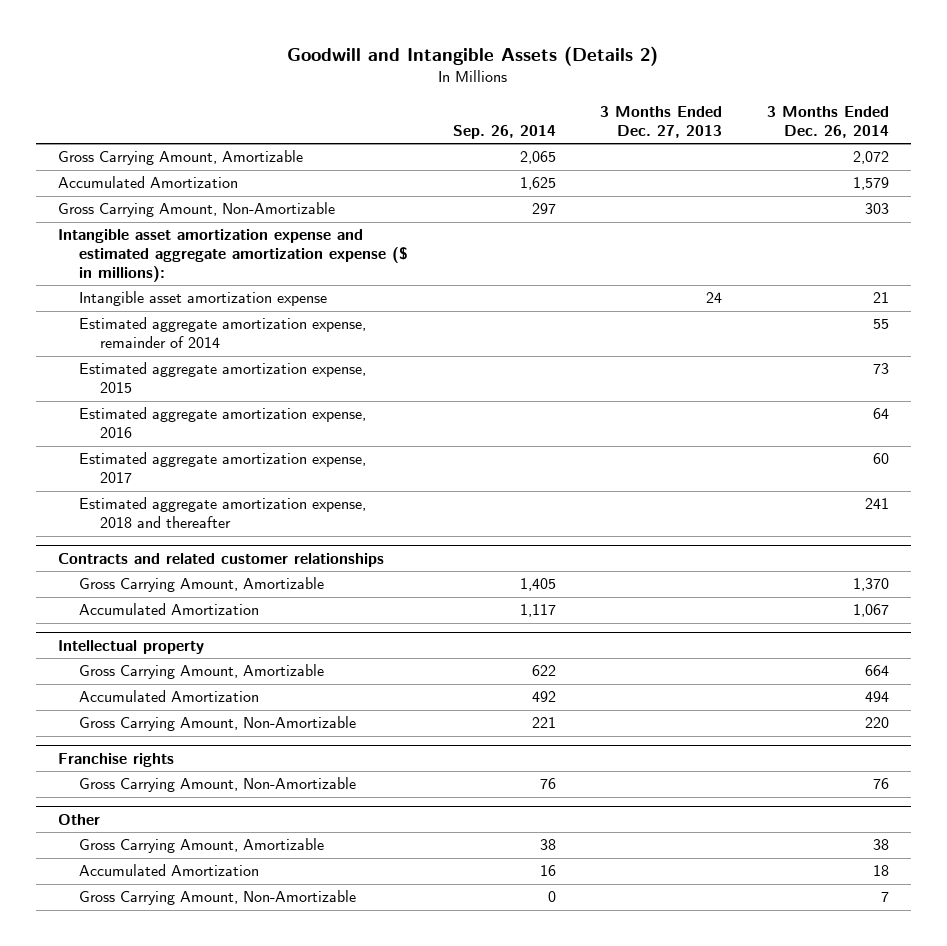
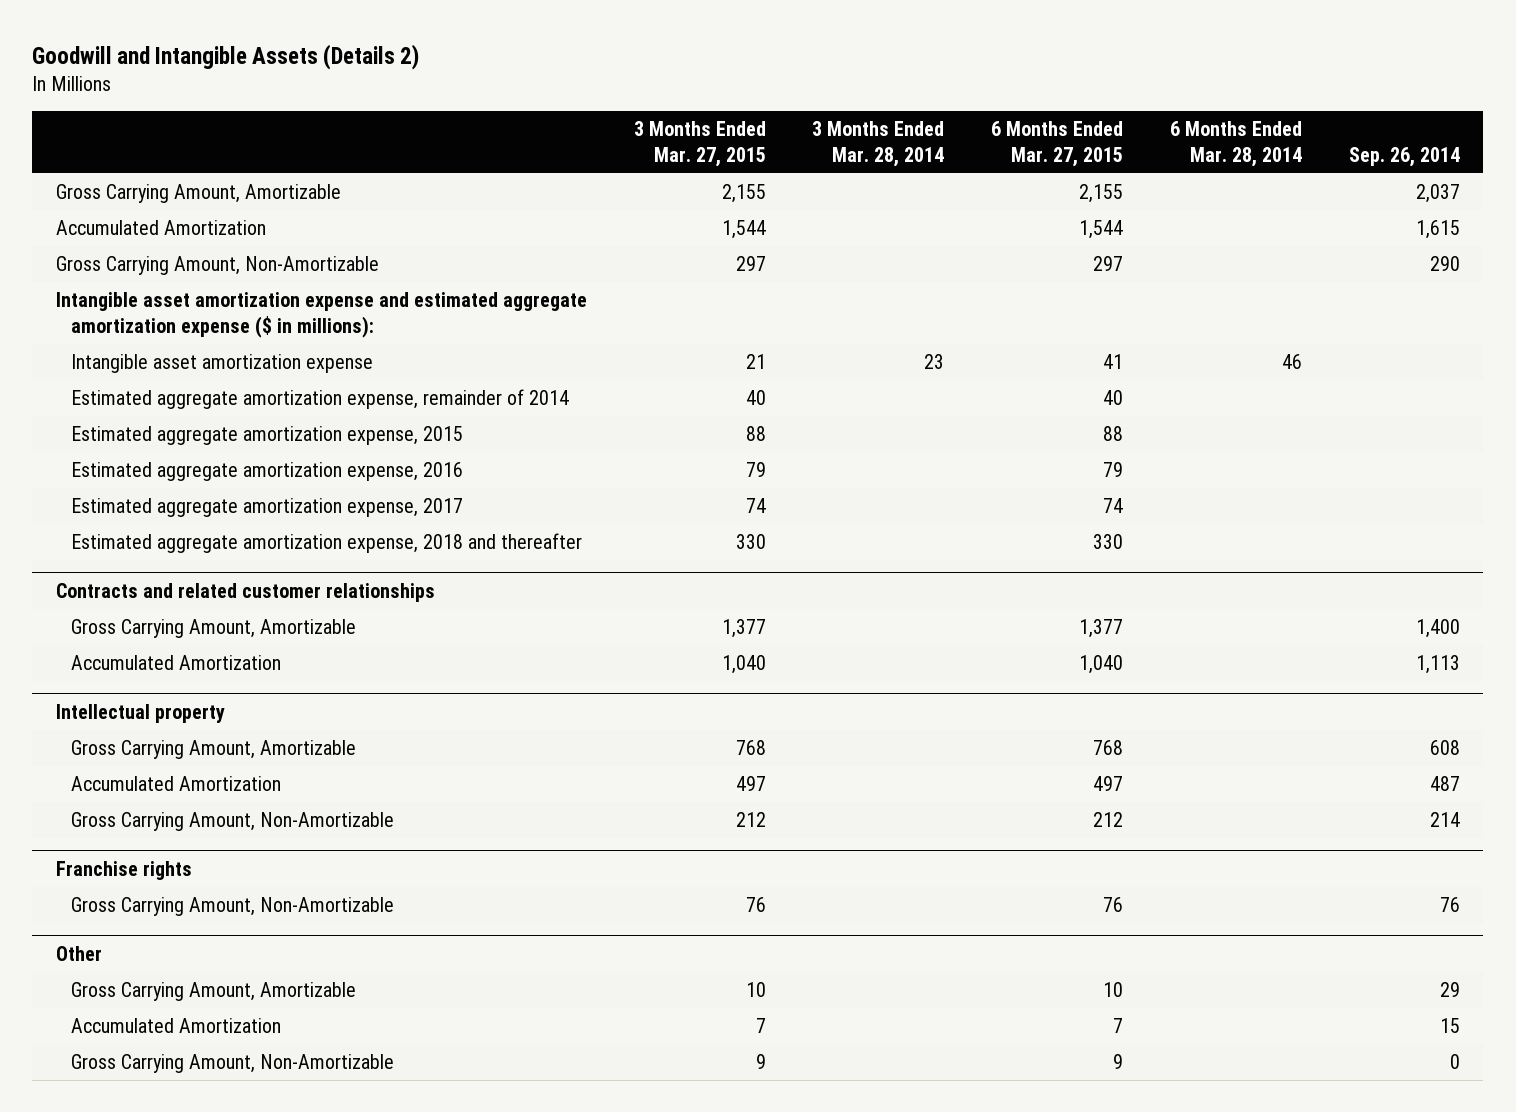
- | Sep. 26, 2014 | 3 Months Ended Dec. 27, 2013 | 3 Months Ended Dec. 26, 2014
+ | 3 Months Ended Mar. 27, 2015 | 3 Months Ended Mar. 28, 2014 | 6 Months Ended Mar. 27, 2015 | 6 Months Ended Mar. 28, 2014 | Sep. 26, 2014
- Gross Carrying Amount, Amortizable | 2,065 | | 2,072
- Accumulated Amortization | 1,625 | | 1,579
- Gross Carrying Amount, Non-Amortizable | 297 | | 303
+ Gross Carrying Amount, Amortizable | 2,155 | | 2,155 | | 2,037
+ Accumulated Amortization | 1,544 | | 1,544 | | 1,615
+ Gross Carrying Amount, Non-Amortizable | 297 | | 297 | | 290
@ Contracts and related customer relationships
- Gross Carrying Amount, Amortizable | 1,405 | | 1,370
- Accumulated Amortization | 1,117 | | 1,067
+ Gross Carrying Amount, Amortizable | 1,377 | | 1,377 | | 1,400
+ Accumulated Amortization | 1,040 | | 1,040 | | 1,113
@ Intellectual property
- Gross Carrying Amount, Amortizable | 622 | | 664
- Accumulated Amortization | 492 | | 494
- Gross Carrying Amount, Non-Amortizable | 221 | | 220
+ Gross Carrying Amount, Amortizable | 768 | | 768 | | 608
+ Accumulated Amortization | 497 | | 497 | | 487
+ Gross Carrying Amount, Non-Amortizable | 212 | | 212 | | 214
@ Other
- Gross Carrying Amount, Amortizable | 38 | | 38
- Accumulated Amortization | 16 | | 18
+ Gross Carrying Amount, Amortizable | 10 | | 10 | | 29
+ Accumulated Amortization | 7 | | 7 | | 15

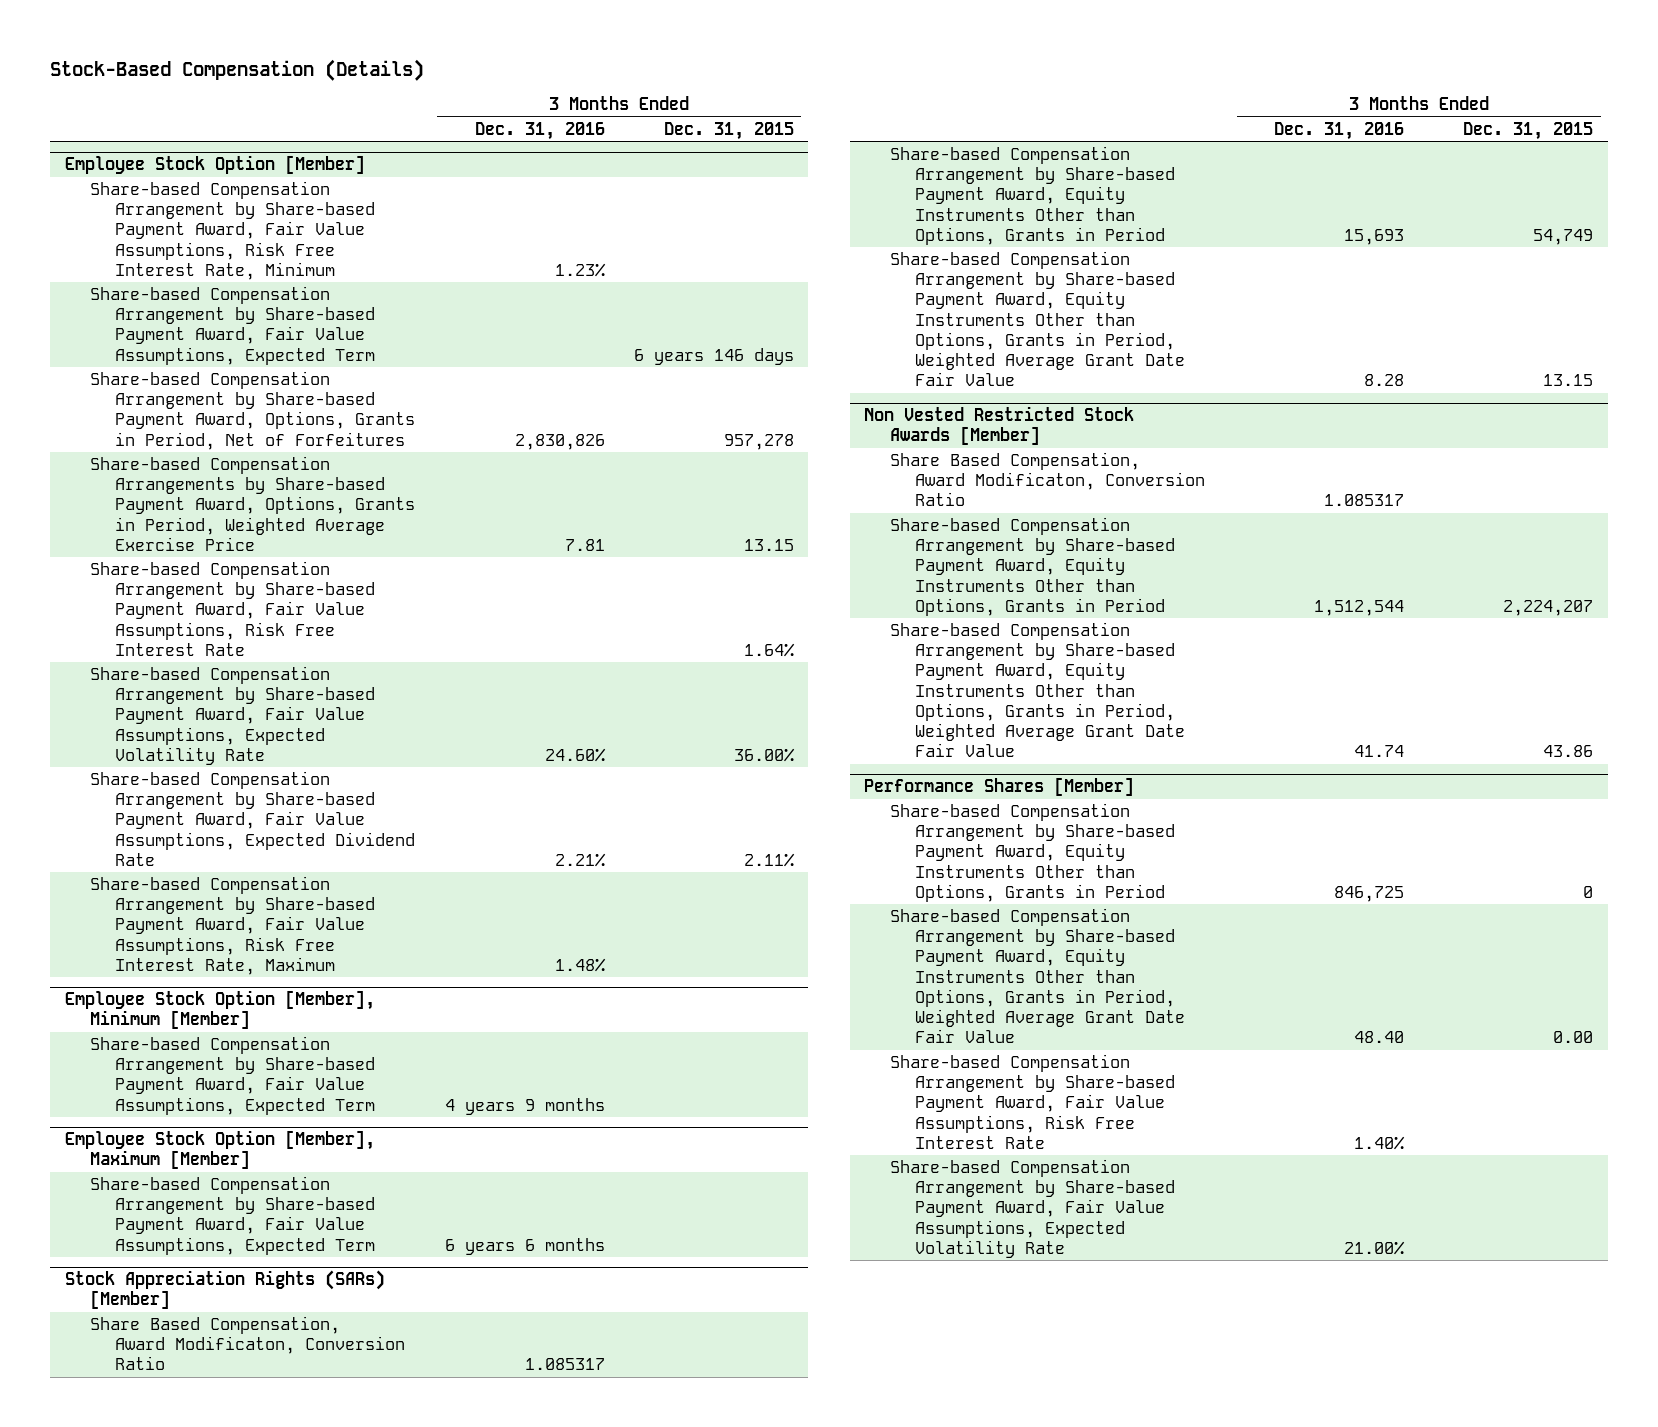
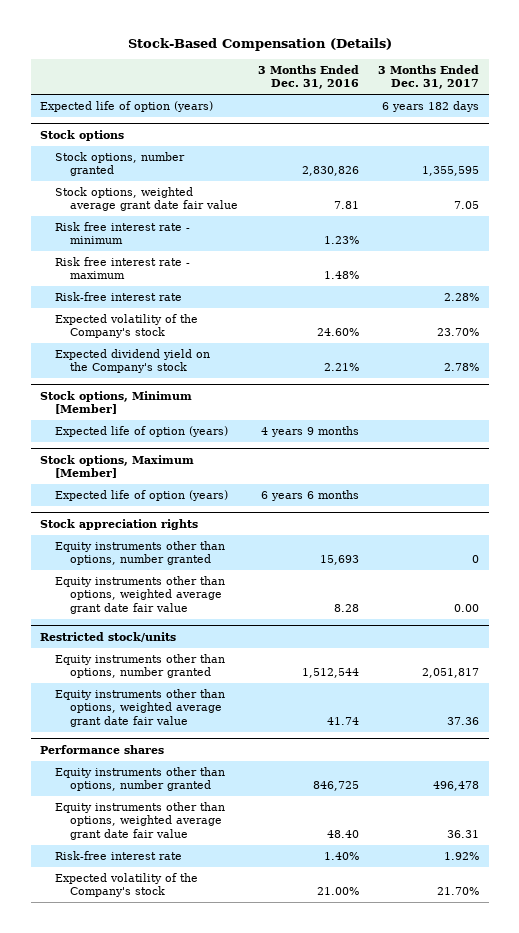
- | 3 Months Ended Dec. 31, 2016 | 3 Months Ended Dec. 31, 2015
+ | 3 Months Ended Dec. 31, 2016 | 3 Months Ended Dec. 31, 2017
- Employee Stock Option [Member]
- Share-based Compensation Arrangement by Share-based Payment Award, Fair Value Assumptions, Risk Free Interest Rate, Minimum | 1.23% |
- Share-based Compensation Arrangement by Share-based Payment Award, Fair Value Assumptions, Expected Term | | 6 years 146 days
- Share-based Compensation Arrangement by Share-based Payment Award, Options, Grants in Period, Net of Forfeitures | 2,830,826 | 957,278
- Share-based Compensation Arrangements by Share-based Payment Award, Options, Grants in Period, Weighted Average Exercise Price | 7.81 | 13.15
- Share-based Compensation Arrangement by Share-based Payment Award, Fair Value Assumptions, Risk Free Interest Rate | | 1.64%
- Share-based Compensation Arrangement by Share-based Payment Award, Fair Value Assumptions, Expected Volatility Rate | 24.60% | 36.00%
- Share-based Compensation Arrangement by Share-based Payment Award, Fair Value Assumptions, Expected Dividend Rate | 2.21% | 2.11%
- Share-based Compensation Arrangement by Share-based Payment Award, Fair Value Assumptions, Risk Free Interest Rate, Maximum | 1.48% |
- Employee Stock Option [Member], Minimum [Member]
- Share-based Compensation Arrangement by Share-based Payment Award, Fair Value Assumptions, Expected Term | 4 years 9 months |
- Employee Stock Option [Member], Maximum [Member]
- Share-based Compensation Arrangement by Share-based Payment Award, Fair Value Assumptions, Expected Term | 6 years 6 months |
- Stock Appreciation Rights (SARs) [Member]
- Share Based Compensation, Award Modificaton, Conversion Ratio | 1.085317 |
- Share-based Compensation Arrangement by Share-based Payment Award, Equity Instruments Other than Options, Grants in Period | 15,693 | 54,749
- Share-based Compensation Arrangement by Share-based Payment Award, Equity Instruments Other than Options, Grants in Period, Weighted Average Grant Date Fair Value | 8.28 | 13.15
- Non Vested Restricted Stock Awards [Member]
- Share Based Compensation, Award Modificaton, Conversion Ratio | 1.085317 |
- Share-based Compensation Arrangement by Share-based Payment Award, Equity Instruments Other than Options, Grants in Period | 1,512,544 | 2,224,207
- Share-based Compensation Arrangement by Share-based Payment Award, Equity Instruments Other than Options, Grants in Period, Weighted Average Grant Date Fair Value | 41.74 | 43.86
- Performance Shares [Member]
- Share-based Compensation Arrangement by Share-based Payment Award, Equity Instruments Other than Options, Grants in Period | 846,725 | 0
- Share-based Compensation Arrangement by Share-based Payment Award, Equity Instruments Other than Options, Grants in Period, Weighted Average Grant Date Fair Value | 48.40 | 0.00
- Share-based Compensation Arrangement by Share-based Payment Award, Fair Value Assumptions, Risk Free Interest Rate | 1.40% |
- Share-based Compensation Arrangement by Share-based Payment Award, Fair Value Assumptions, Expected Volatility Rate | 21.00% |
+ Expected life of option (years) | | 6 years 182 days
+ Stock options
+ Stock options, number granted | 2,830,826 | 1,355,595
+ Stock options, weighted average grant date fair value | 7.81 | 7.05
+ Risk free interest rate - minimum | 1.23% |
+ Risk free interest rate - maximum | 1.48% |
+ Risk-free interest rate | | 2.28%
+ Expected volatility of the Company's stock | 24.60% | 23.70%
+ Expected dividend yield on the Company's stock | 2.21% | 2.78%
+ Stock options, Minimum [Member]
+ Expected life of option (years) | 4 years 9 months |
+ Stock options, Maximum [Member]
+ Expected life of option (years) | 6 years 6 months |
+ Stock appreciation rights
+ Equity instruments other than options, number granted | 15,693 | 0
+ Equity instruments other than options, weighted average grant date fair value | 8.28 | 0.00
+ Restricted stock/units
+ Equity instruments other than options, number granted | 1,512,544 | 2,051,817
+ Equity instruments other than options, weighted average grant date fair value | 41.74 | 37.36
+ Performance shares
+ Equity instruments other than options, number granted | 846,725 | 496,478
+ Equity instruments other than options, weighted average grant date fair value | 48.40 | 36.31
+ Risk-free interest rate | 1.40% | 1.92%
+ Expected volatility of the Company's stock | 21.00% | 21.70%

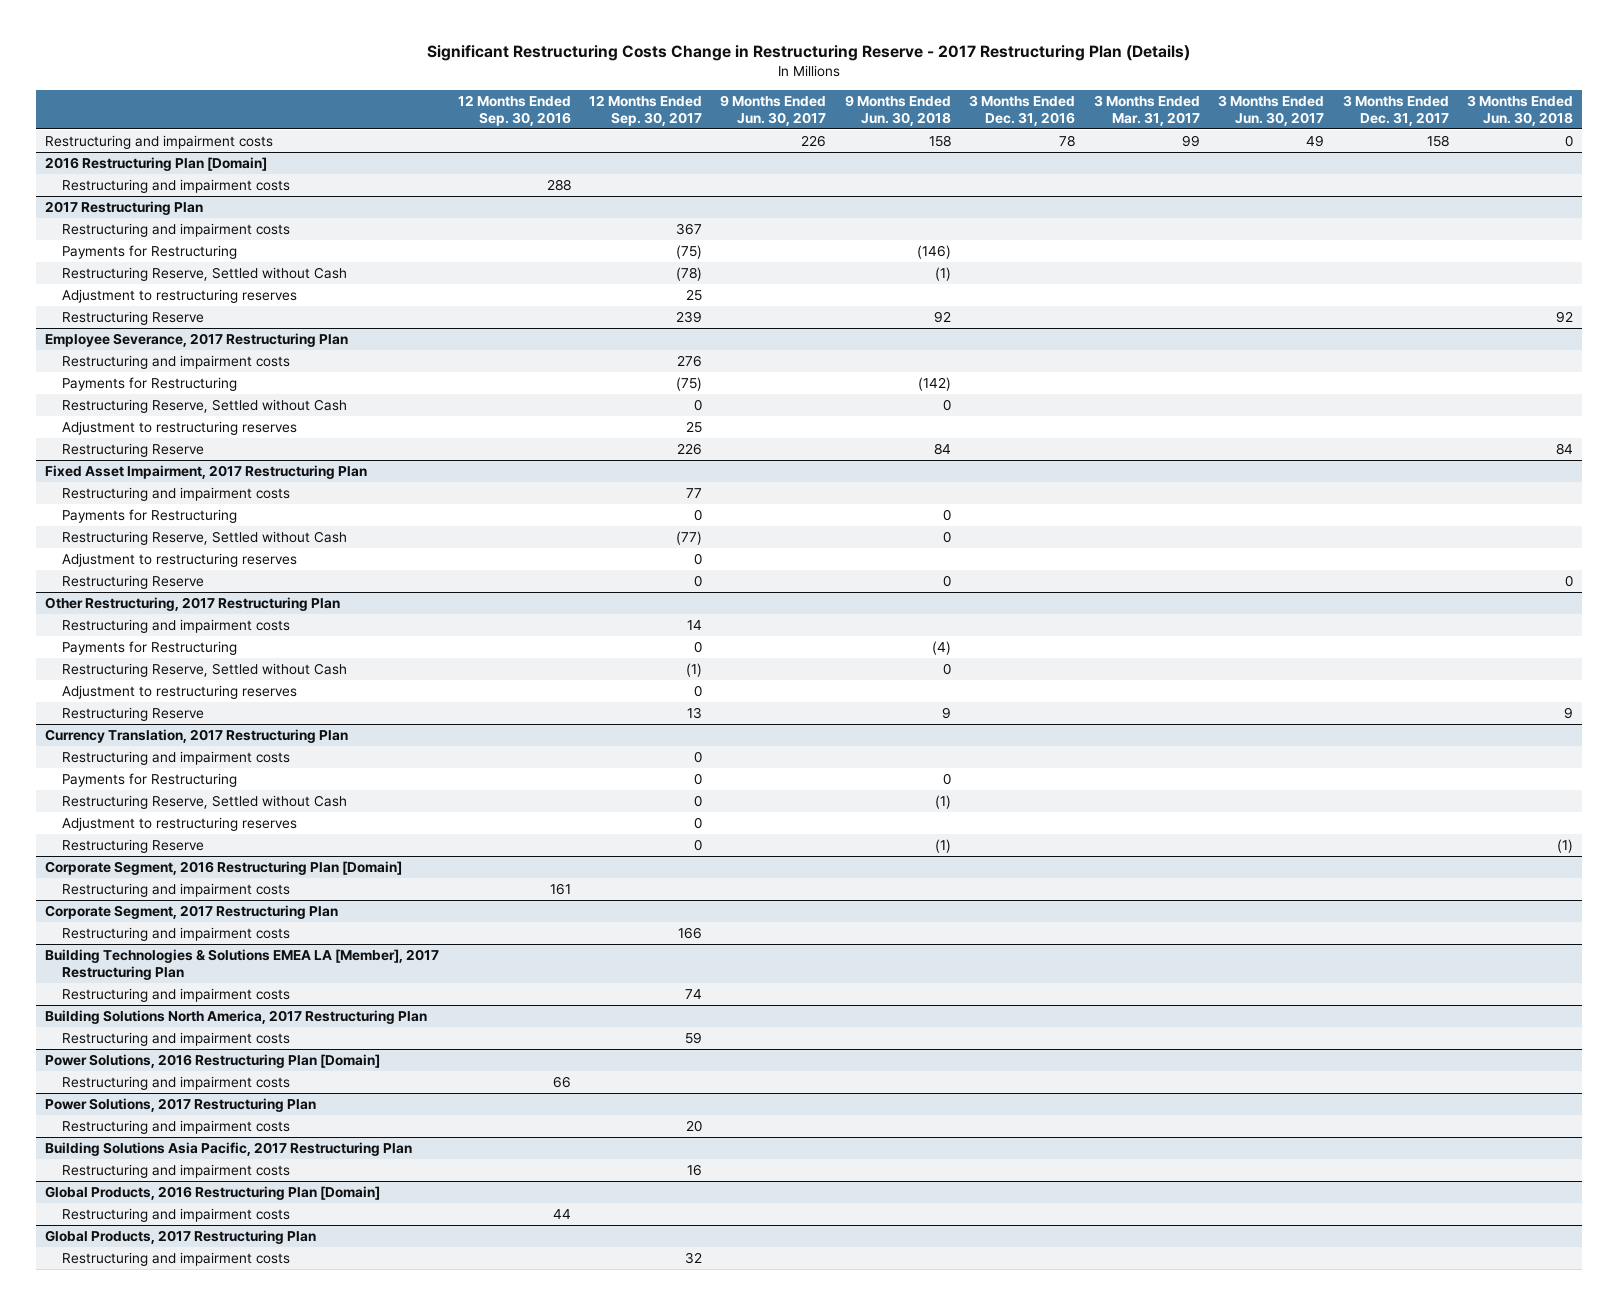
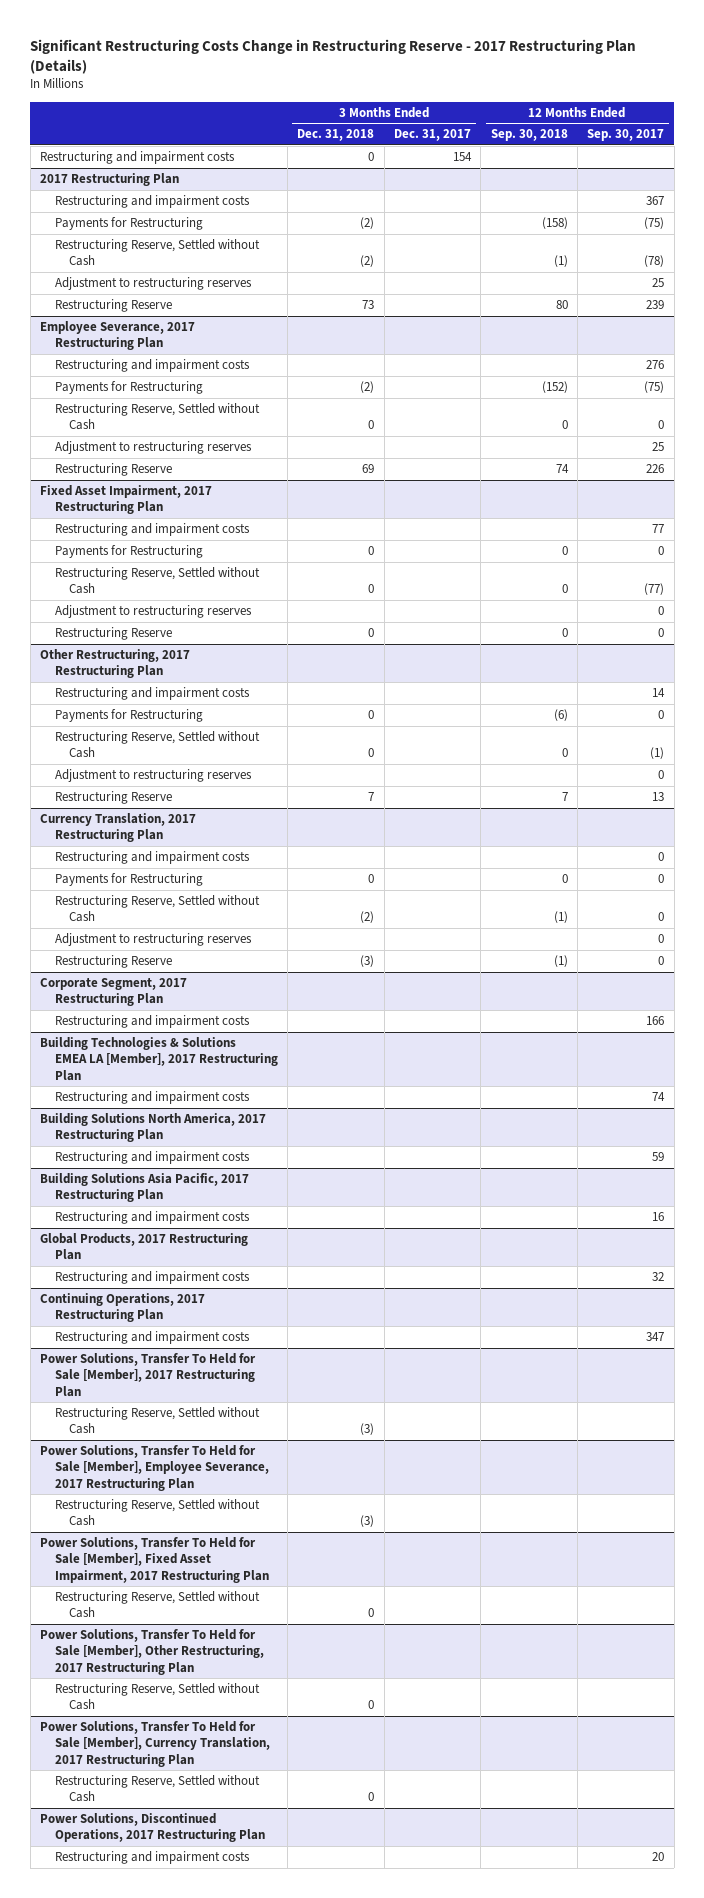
- | 12 Months Ended Sep. 30, 2016 | 12 Months Ended Sep. 30, 2017 | 9 Months Ended Jun. 30, 2017 | 9 Months Ended Jun. 30, 2018 | 3 Months Ended Dec. 31, 2016 | 3 Months Ended Mar. 31, 2017 | 3 Months Ended Jun. 30, 2017 | 3 Months Ended Dec. 31, 2017 | 3 Months Ended Jun. 30, 2018
+ | 3 Months Ended Dec. 31, 2018 | 3 Months Ended Dec. 31, 2017 | 12 Months Ended Sep. 30, 2018 | 12 Months Ended Sep. 30, 2017
- Restructuring and impairment costs | | | 226 | 158 | 78 | 99 | 49 | 158 | 0
- 2016 Restructuring Plan [Domain]
- Restructuring and impairment costs | 288 | | | | | | | |
+ Restructuring and impairment costs | 0 | 154 | |
- Corporate Segment, 2016 Restructuring Plan [Domain]
- Restructuring and impairment costs | 161 | | | | | | | |
- Power Solutions, 2016 Restructuring Plan [Domain]
- Restructuring and impairment costs | 66 | | | | | | | |
- Power Solutions, 2017 Restructuring Plan
- Restructuring and impairment costs | | 20 | | | | | | |
- Global Products, 2016 Restructuring Plan [Domain]
- Restructuring and impairment costs | 44 | | | | | | | |
+ Continuing Operations, 2017 Restructuring Plan
+ Restructuring and impairment costs | | | | 347
+ Power Solutions, Transfer To Held for Sale [Member], 2017 Restructuring Plan
+ Restructuring Reserve, Settled without Cash | (3) | | |
+ Power Solutions, Transfer To Held for Sale [Member], Employee Severance, 2017 Restructuring Plan
+ Restructuring Reserve, Settled without Cash | (3) | | |
+ Power Solutions, Transfer To Held for Sale [Member], Fixed Asset Impairment, 2017 Restructuring Plan
+ Restructuring Reserve, Settled without Cash | 0 | | |
+ Power Solutions, Transfer To Held for Sale [Member], Other Restructuring, 2017 Restructuring Plan
+ Restructuring Reserve, Settled without Cash | 0 | | |
+ Power Solutions, Transfer To Held for Sale [Member], Currency Translation, 2017 Restructuring Plan
+ Restructuring Reserve, Settled without Cash | 0 | | |
+ Power Solutions, Discontinued Operations, 2017 Restructuring Plan
+ Restructuring and impairment costs | | | | 20

